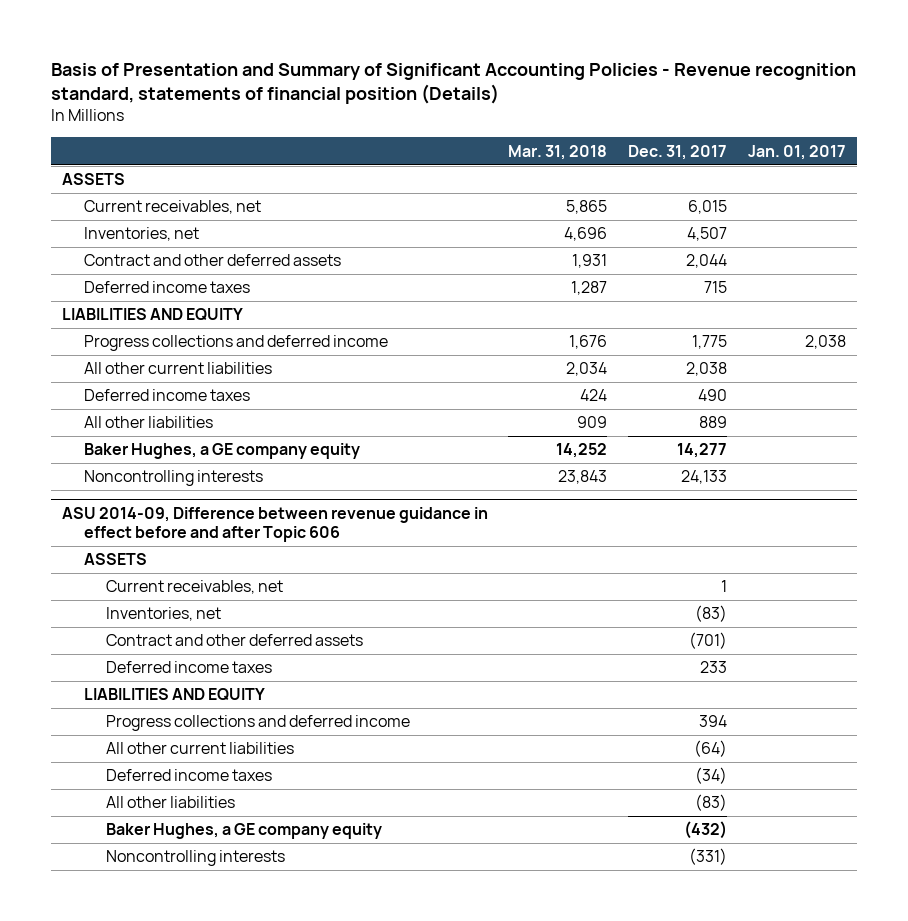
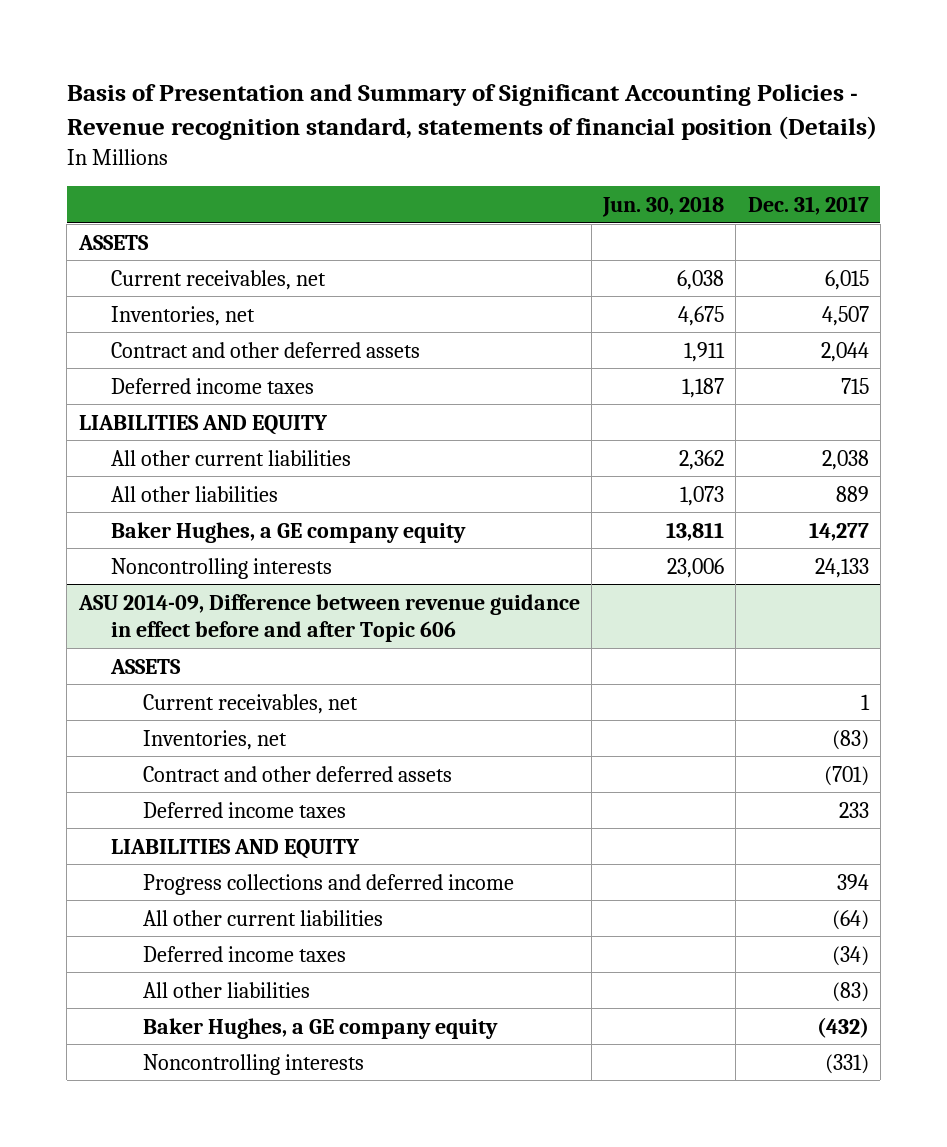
- | Mar. 31, 2018 | Dec. 31, 2017 | Jan. 01, 2017
+ | Jun. 30, 2018 | Dec. 31, 2017
- Progress collections and deferred income | 1,676 | 1,775 | 2,038
- Deferred income taxes | 424 | 490 |

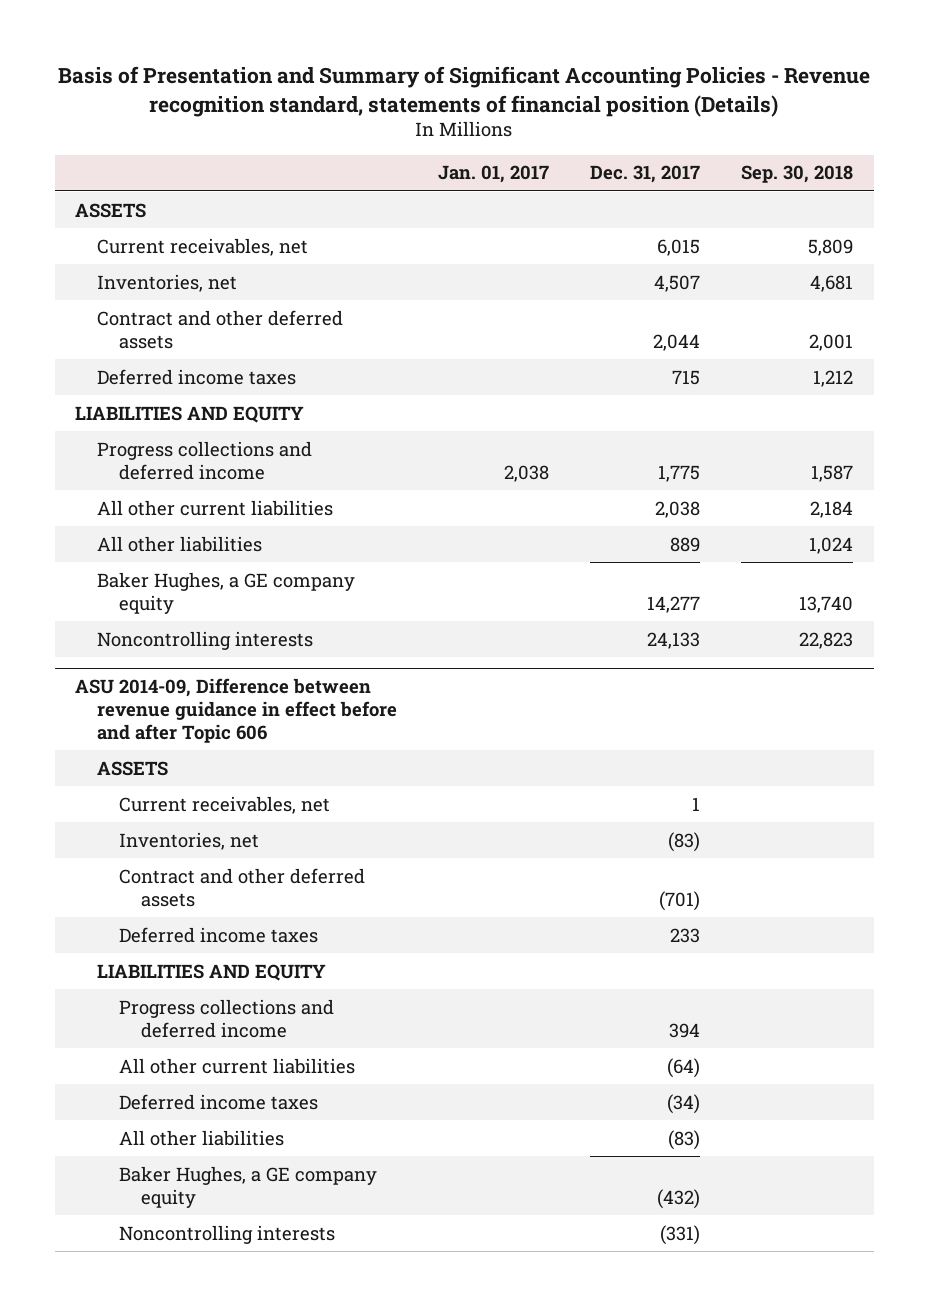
- | Jun. 30, 2018 | Dec. 31, 2017
+ | Jan. 01, 2017 | Dec. 31, 2017 | Sep. 30, 2018
+ Progress collections and deferred income | 2,038 | 1,775 | 1,587

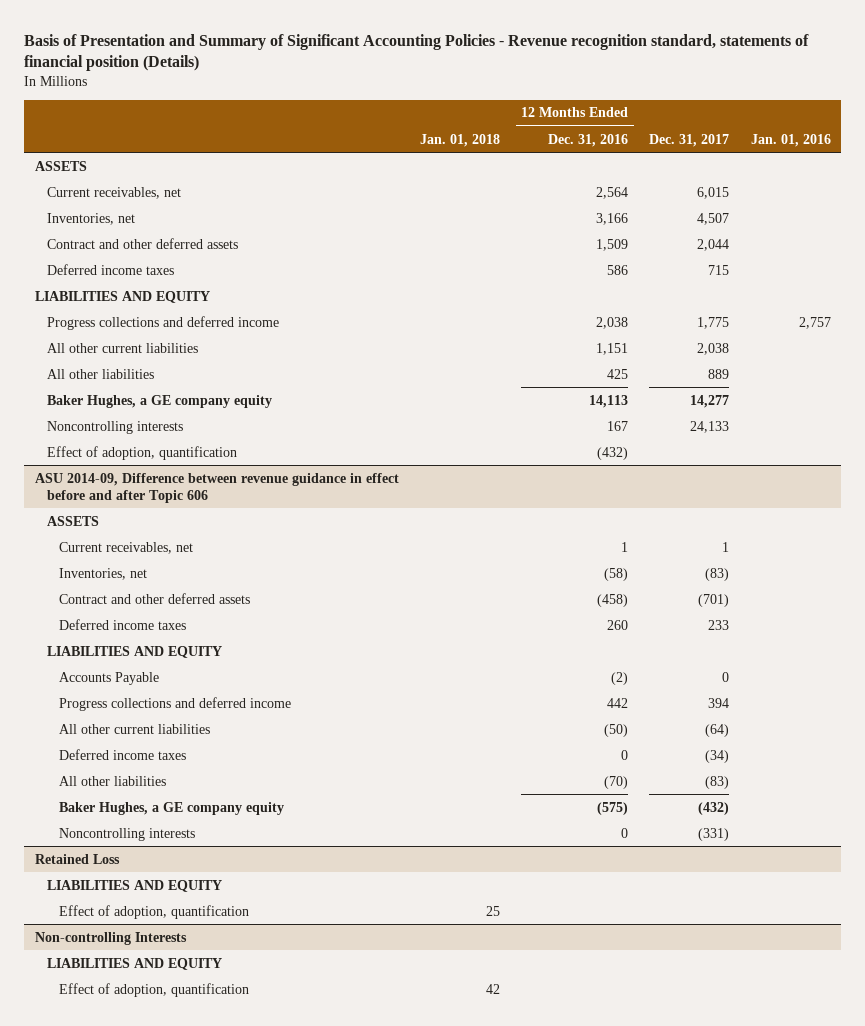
- | Jan. 01, 2017 | Dec. 31, 2017 | Sep. 30, 2018
+ | Jan. 01, 2018 | 12 Months Ended Dec. 31, 2016 | Dec. 31, 2017 | Jan. 01, 2016
+ Effect of adoption, quantification | | (432) | |
@ ASU 2014-09, Difference between revenue guidance in effect before and after Topic 606
+ Accounts Payable | | (2) | 0 |
+ Retained Loss
+ LIABILITIES AND EQUITY
+ Effect of adoption, quantification | 25 | | |
+ Non-controlling Interests
+ LIABILITIES AND EQUITY
+ Effect of adoption, quantification | 42 | | |

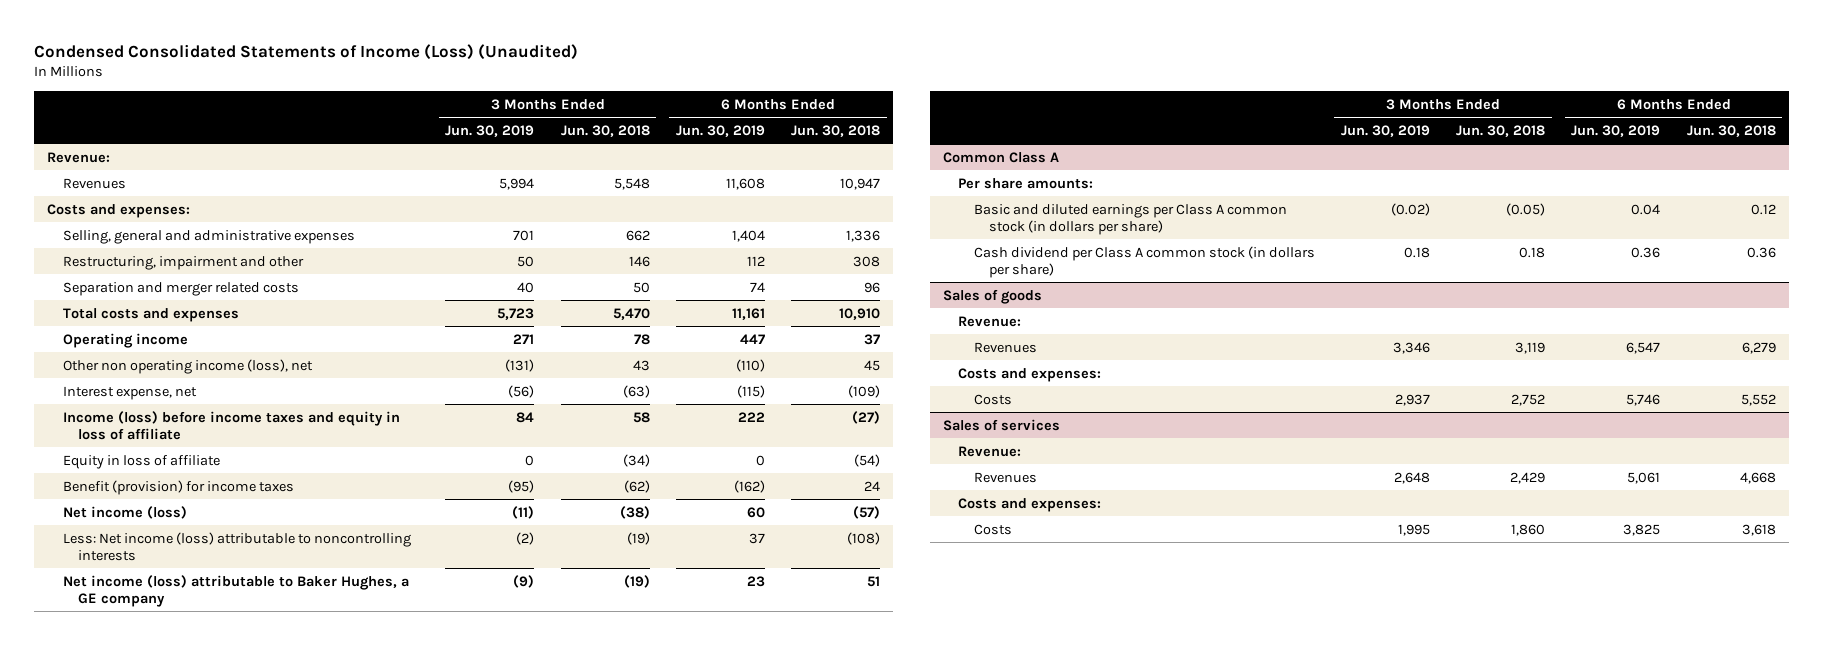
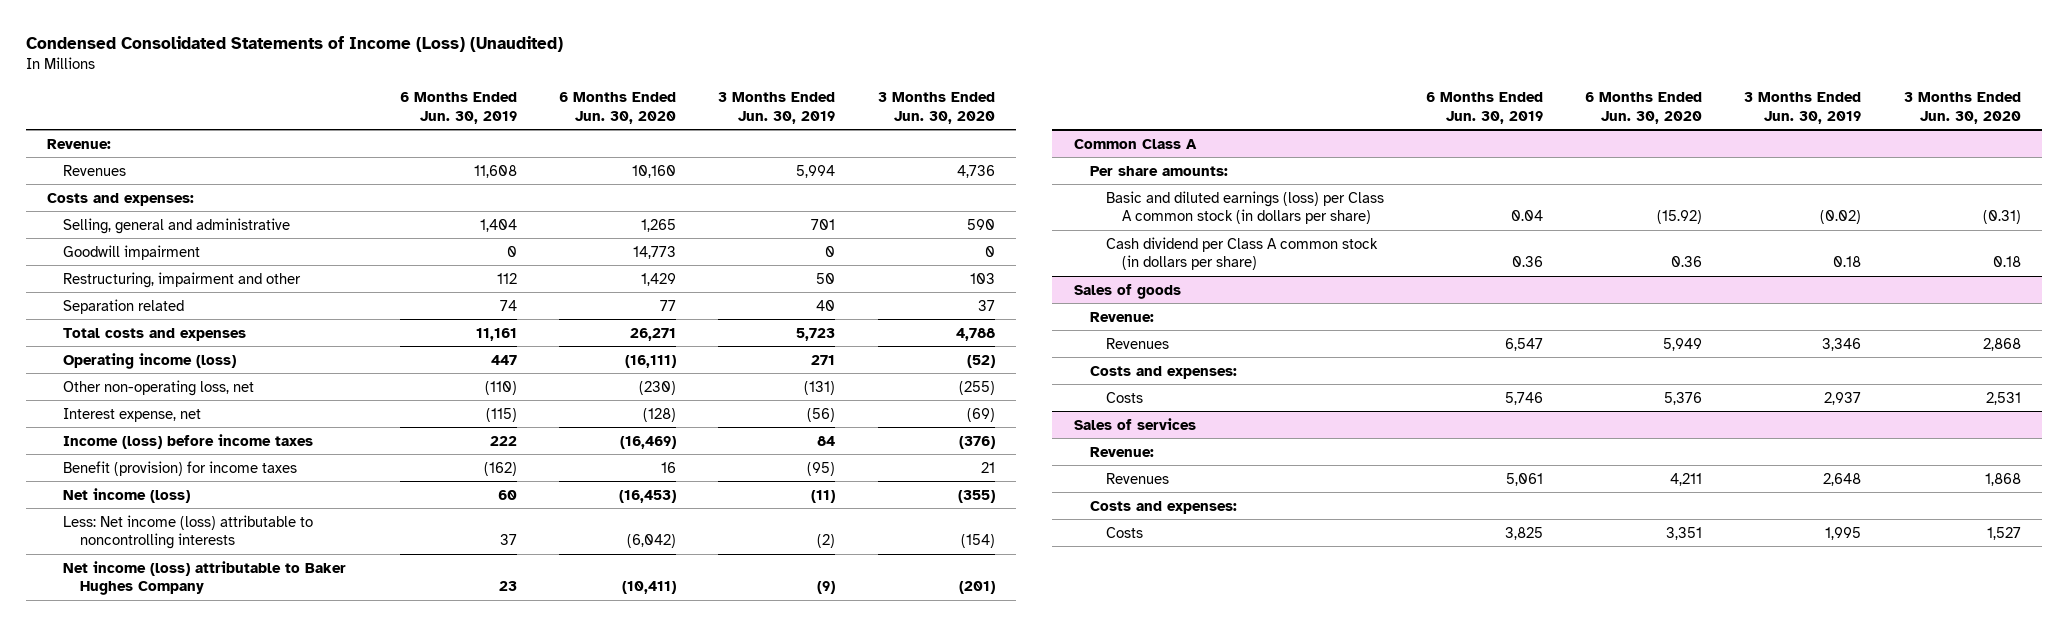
- | 3 Months Ended Jun. 30, 2019 | 3 Months Ended Jun. 30, 2018 | 6 Months Ended Jun. 30, 2019 | 6 Months Ended Jun. 30, 2018
+ | 6 Months Ended Jun. 30, 2019 | 6 Months Ended Jun. 30, 2020 | 3 Months Ended Jun. 30, 2019 | 3 Months Ended Jun. 30, 2020
- Selling, general and administrative expenses | 701 | 662 | 1,404 | 1,336
+ Selling, general and administrative | 1,404 | 1,265 | 701 | 590
+ Goodwill impairment | 0 | 14,773 | 0 | 0
- Separation and merger related costs | 40 | 50 | 74 | 96
+ Separation related | 74 | 77 | 40 | 37
- Operating income | 271 | 78 | 447 | 37
- Other non operating income (loss), net | (131) | 43 | (110) | 45
+ Operating income (loss) | 447 | (16,111) | 271 | (52)
+ Other non-operating loss, net | (110) | (230) | (131) | (255)
- Income (loss) before income taxes and equity in loss of affiliate | 84 | 58 | 222 | (27)
- Equity in loss of affiliate | 0 | (34) | 0 | (54)
+ Income (loss) before income taxes | 222 | (16,469) | 84 | (376)
- Net income (loss) attributable to Baker Hughes, a GE company | (9) | (19) | 23 | 51
+ Net income (loss) attributable to Baker Hughes Company | 23 | (10,411) | (9) | (201)
@ Common Class A
- Basic and diluted earnings per Class A common stock (in dollars per share) | (0.02) | (0.05) | 0.04 | 0.12
+ Basic and diluted earnings (loss) per Class A common stock (in dollars per share) | 0.04 | (15.92) | (0.02) | (0.31)

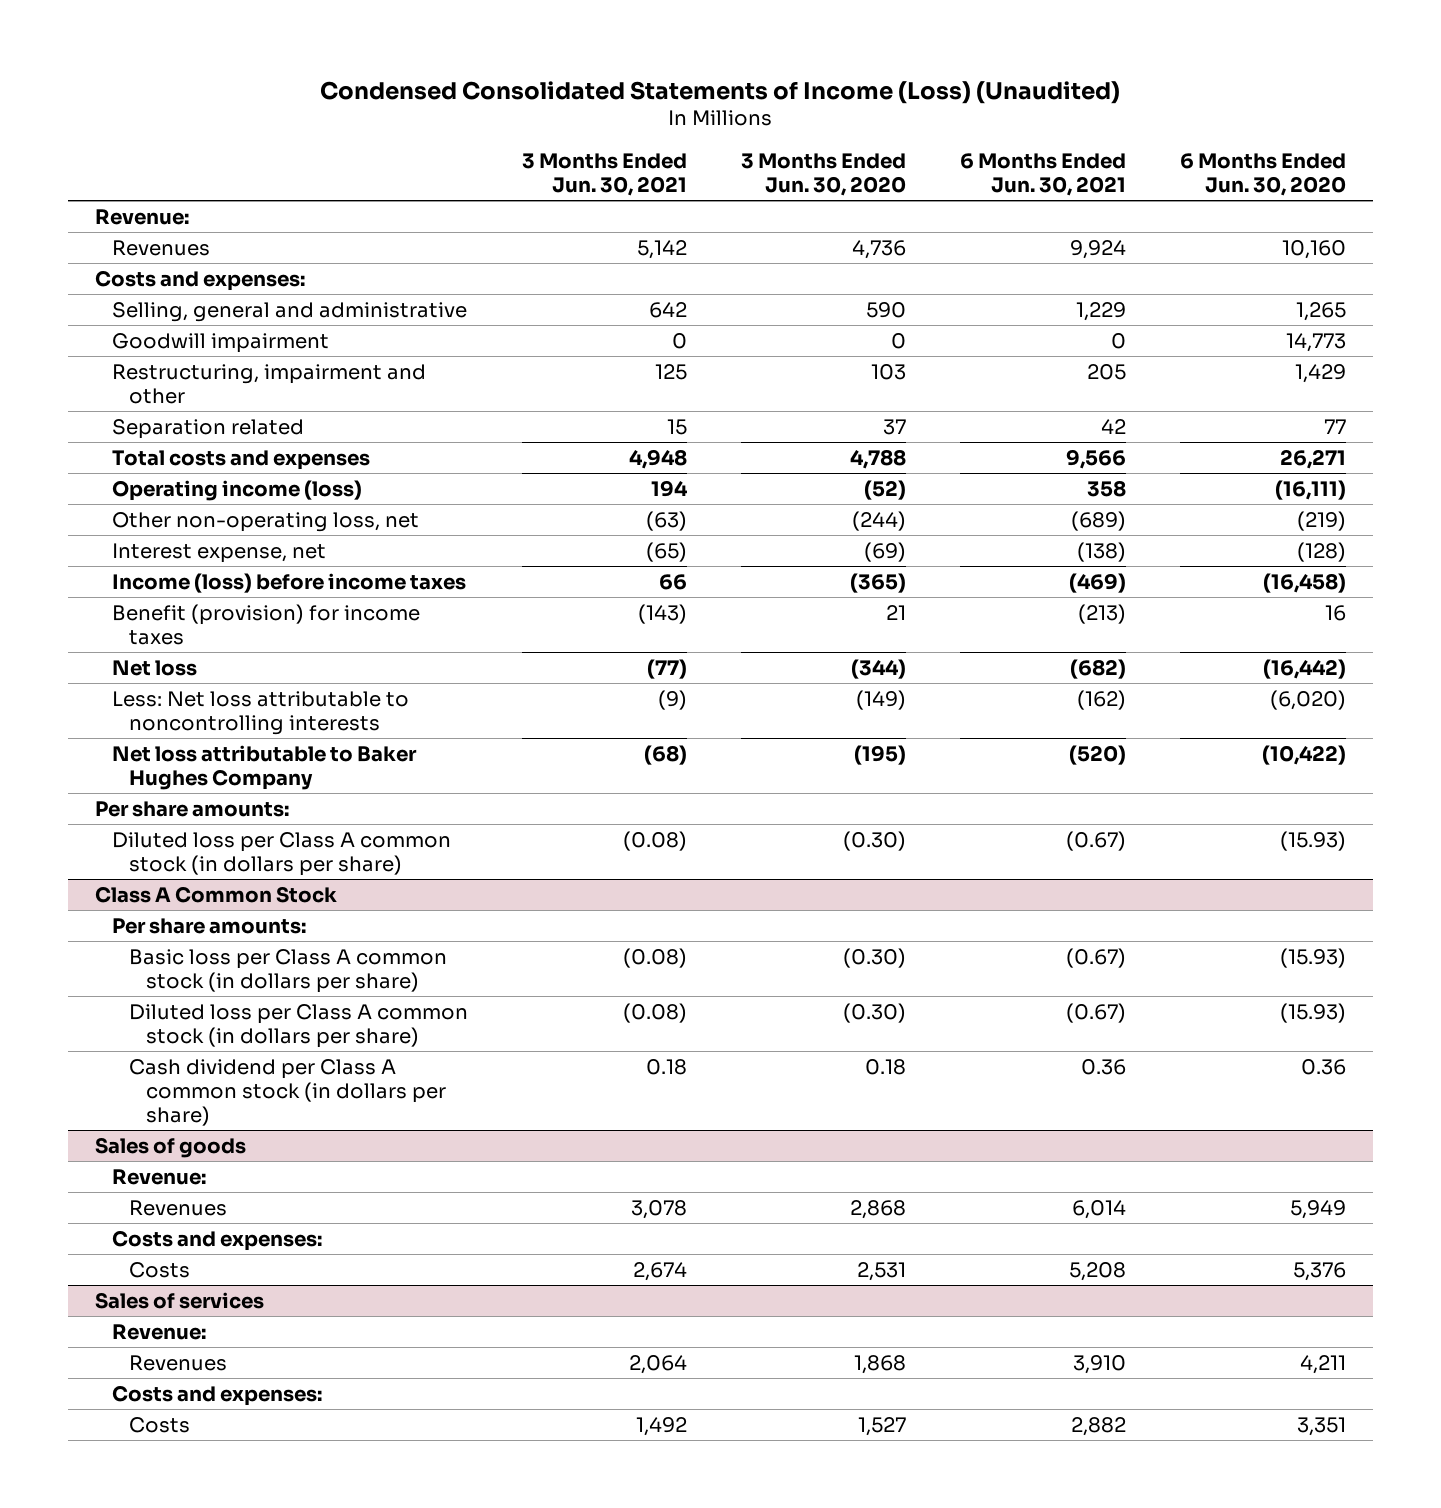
- | 6 Months Ended Jun. 30, 2019 | 6 Months Ended Jun. 30, 2020 | 3 Months Ended Jun. 30, 2019 | 3 Months Ended Jun. 30, 2020
+ | 3 Months Ended Jun. 30, 2021 | 3 Months Ended Jun. 30, 2020 | 6 Months Ended Jun. 30, 2021 | 6 Months Ended Jun. 30, 2020
- Other non-operating loss, net | (110) | (230) | (131) | (255)
+ Other non-operating loss, net | (63) | (244) | (689) | (219)
- Income (loss) before income taxes | 222 | (16,469) | 84 | (376)
+ Income (loss) before income taxes | 66 | (365) | (469) | (16,458)
- Net income (loss) | 60 | (16,453) | (11) | (355)
- Less: Net income (loss) attributable to noncontrolling interests | 37 | (6,042) | (2) | (154)
- Net income (loss) attributable to Baker Hughes Company | 23 | (10,411) | (9) | (201)
- Common Class A
+ Net loss | (77) | (344) | (682) | (16,442)
+ Less: Net loss attributable to noncontrolling interests | (9) | (149) | (162) | (6,020)
+ Net loss attributable to Baker Hughes Company | (68) | (195) | (520) | (10,422)
- Basic and diluted earnings (loss) per Class A common stock (in dollars per share) | 0.04 | (15.92) | (0.02) | (0.31)
+ Diluted loss per Class A common stock (in dollars per share) | (0.08) | (0.30) | (0.67) | (15.93)
+ Class A Common Stock
+ Per share amounts:
+ Basic loss per Class A common stock (in dollars per share) | (0.08) | (0.30) | (0.67) | (15.93)
+ Diluted loss per Class A common stock (in dollars per share) | (0.08) | (0.30) | (0.67) | (15.93)

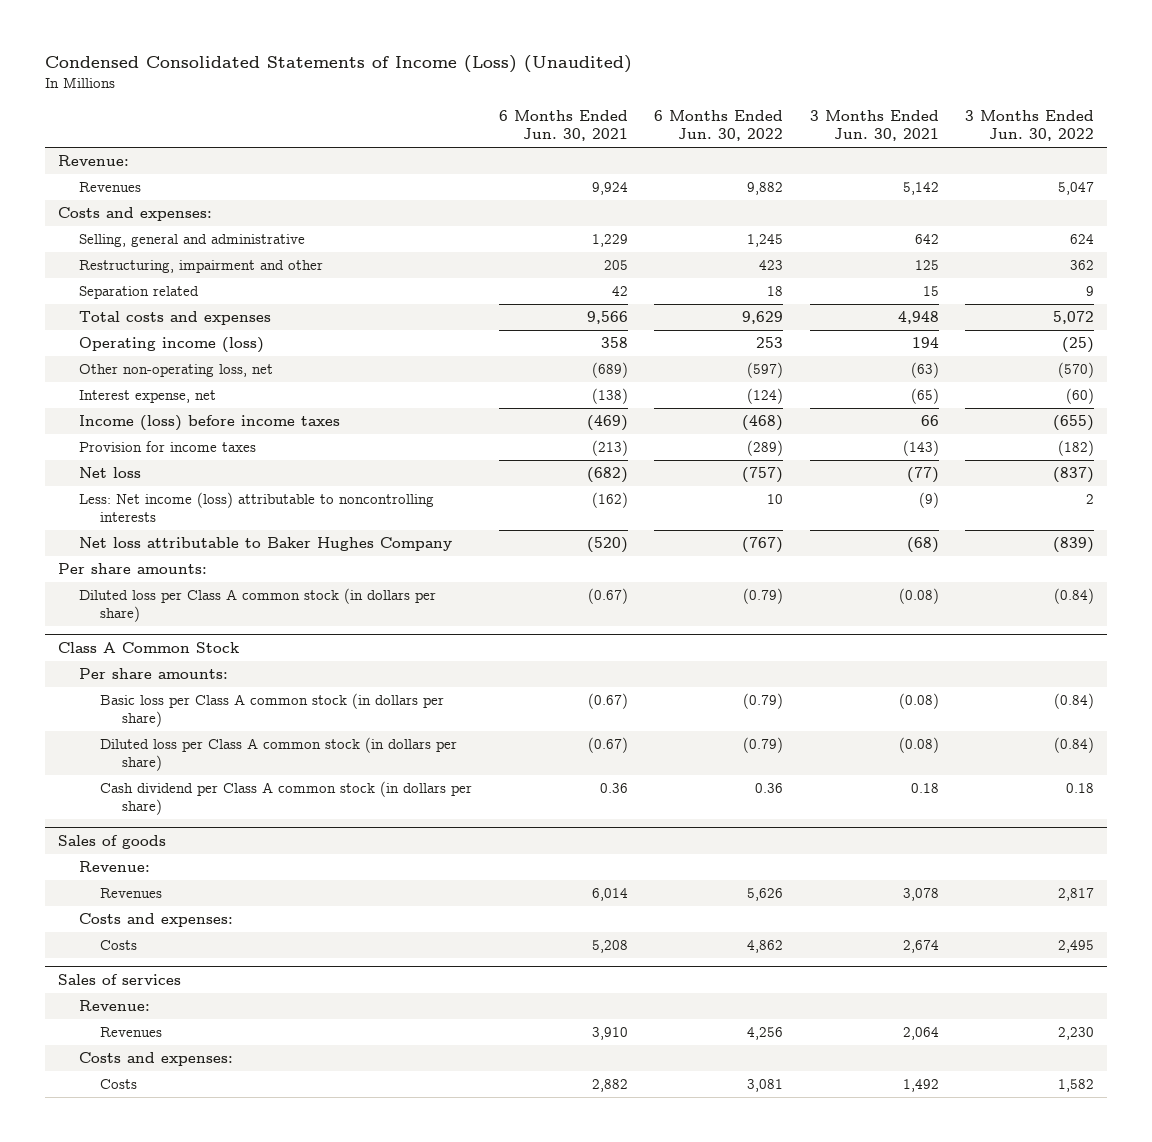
- | 3 Months Ended Jun. 30, 2021 | 3 Months Ended Jun. 30, 2020 | 6 Months Ended Jun. 30, 2021 | 6 Months Ended Jun. 30, 2020
+ | 6 Months Ended Jun. 30, 2021 | 6 Months Ended Jun. 30, 2022 | 3 Months Ended Jun. 30, 2021 | 3 Months Ended Jun. 30, 2022
- Goodwill impairment | 0 | 0 | 0 | 14,773
- Benefit (provision) for income taxes | (143) | 21 | (213) | 16
+ Provision for income taxes | (213) | (289) | (143) | (182)
- Less: Net loss attributable to noncontrolling interests | (9) | (149) | (162) | (6,020)
+ Less: Net income (loss) attributable to noncontrolling interests | (162) | 10 | (9) | 2

